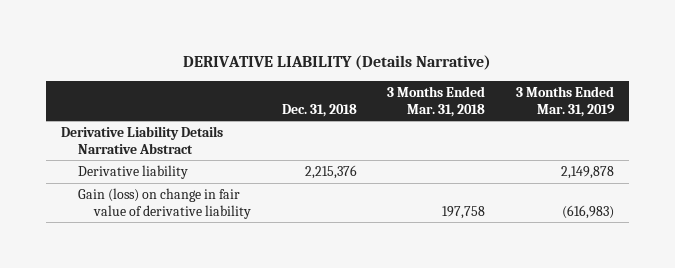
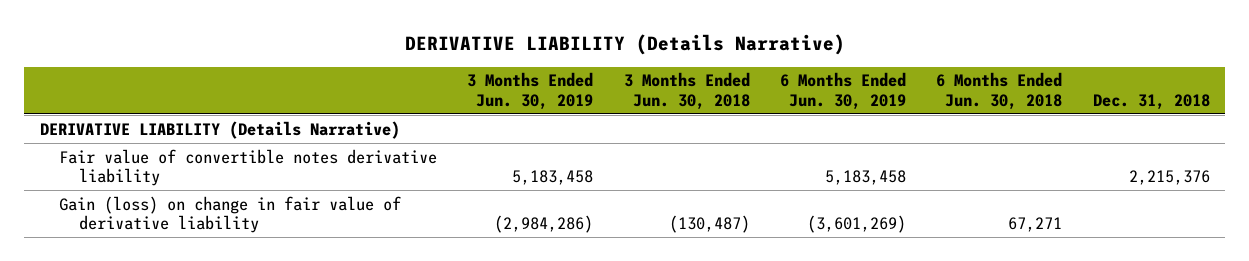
- | Dec. 31, 2018 | 3 Months Ended Mar. 31, 2018 | 3 Months Ended Mar. 31, 2019
+ | 3 Months Ended Jun. 30, 2019 | 3 Months Ended Jun. 30, 2018 | 6 Months Ended Jun. 30, 2019 | 6 Months Ended Jun. 30, 2018 | Dec. 31, 2018
- Derivative Liability Details Narrative Abstract
- Derivative liability | 2,215,376 | | 2,149,878
+ DERIVATIVE LIABILITY (Details Narrative)
+ Fair value of convertible notes derivative liability | 5,183,458 | | 5,183,458 | | 2,215,376

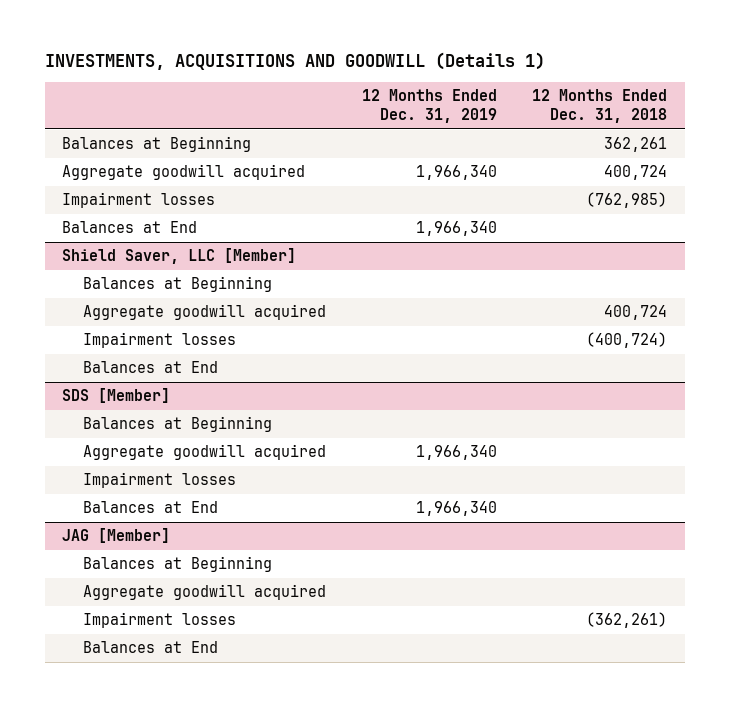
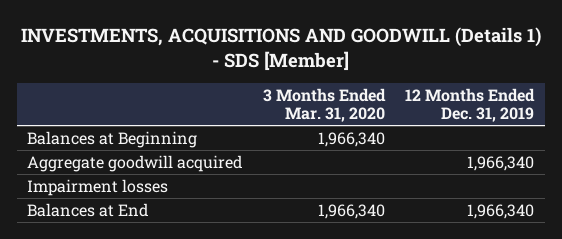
- INVESTMENTS, ACQUISITIONS AND GOODWILL (Details 1)
+ INVESTMENTS, ACQUISITIONS AND GOODWILL (Details 1) - SDS [Member]
- | 12 Months Ended Dec. 31, 2019 | 12 Months Ended Dec. 31, 2018
+ | 3 Months Ended Mar. 31, 2020 | 12 Months Ended Dec. 31, 2019
- Shield Saver, LLC [Member]
- Balances at Beginning
- Aggregate goodwill acquired | | 400,724
- Impairment losses | | (400,724)
- Balances at End
- SDS [Member]
- Balances at Beginning
- Aggregate goodwill acquired | 1,966,340 |
- Impairment losses
- Balances at End | 1,966,340 |
- JAG [Member]
- Balances at Beginning
- Aggregate goodwill acquired
- Impairment losses | | (362,261)
- Balances at End

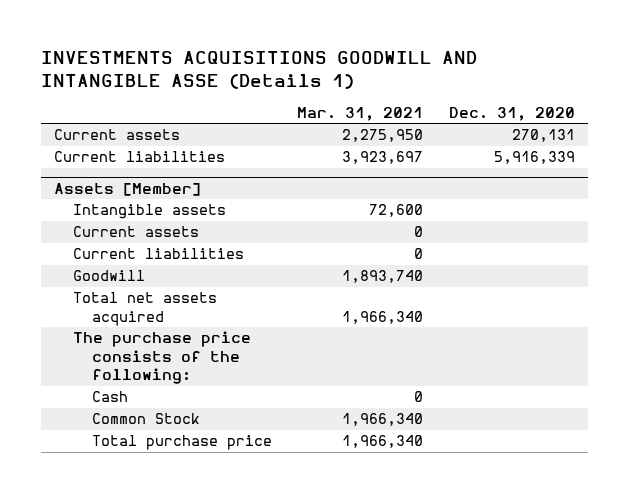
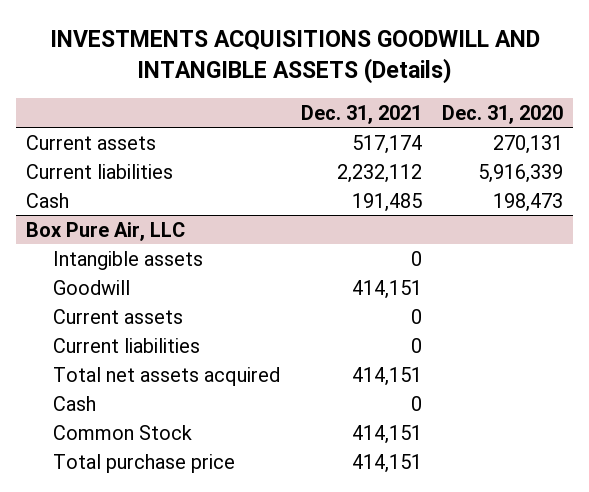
- INVESTMENTS ACQUISITIONS GOODWILL AND INTANGIBLE ASSE (Details 1)
+ INVESTMENTS ACQUISITIONS GOODWILL AND INTANGIBLE ASSETS (Details)
- | Mar. 31, 2021 | Dec. 31, 2020
+ | Dec. 31, 2021 | Dec. 31, 2020
- Assets [Member]
- Intangible assets | 72,600 |
- Current assets | 0 |
- Current liabilities | 0 |
- Goodwill | 1,893,740 |
- Total net assets acquired | 1,966,340 |
- The purchase price consists of the following:
- Cash | 0 |
- Common Stock | 1,966,340 |
- Total purchase price | 1,966,340 |
+ Cash | 191,485 | 198,473
+ Box Pure Air, LLC
+ Intangible assets | 0 |
+ Goodwill | 414,151 |
+ Current assets | 0 |
+ Current liabilities | 0 |
+ Total net assets acquired | 414,151 |
+ Cash | 0 |
+ Common Stock | 414,151 |
+ Total purchase price | 414,151 |

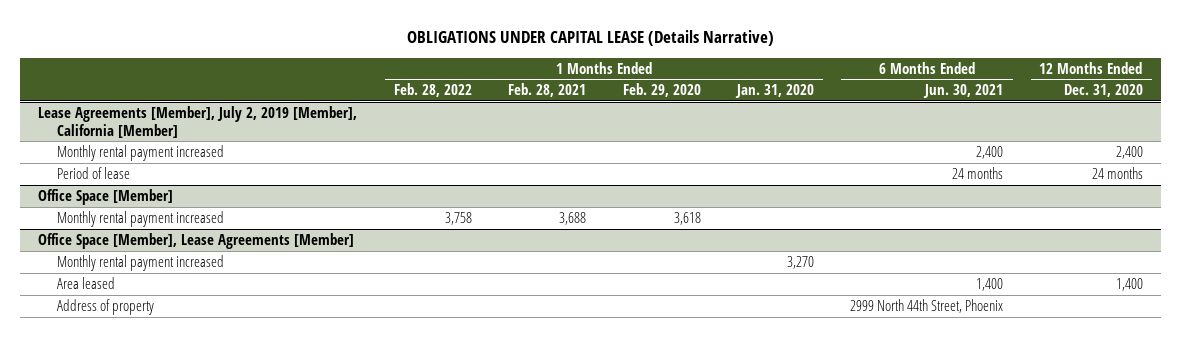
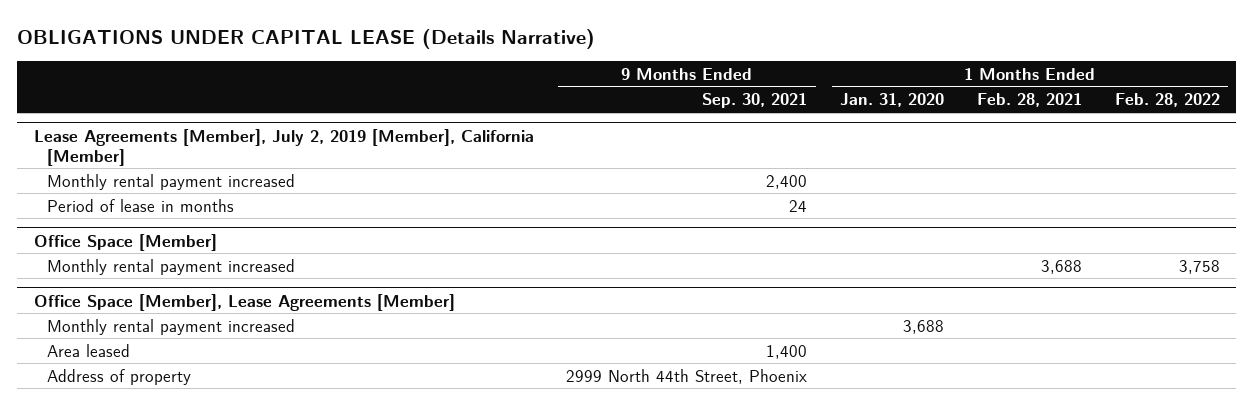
- | 1 Months Ended Feb. 28, 2022 | 1 Months Ended Feb. 28, 2021 | 1 Months Ended Feb. 29, 2020 | 1 Months Ended Jan. 31, 2020 | 6 Months Ended Jun. 30, 2021 | 12 Months Ended Dec. 31, 2020
+ | 9 Months Ended Sep. 30, 2021 | 1 Months Ended Jan. 31, 2020 | 1 Months Ended Feb. 28, 2021 | 1 Months Ended Feb. 28, 2022
@ Lease Agreements [Member], July 2, 2019 [Member], California [Member]
- Period of lease | | | | | 24 months | 24 months
+ Period of lease in months | 24 | | |
@ Office Space [Member], Lease Agreements [Member]
- Monthly rental payment increased | | | | 3,270 | |
+ Monthly rental payment increased | | 3,688 | |

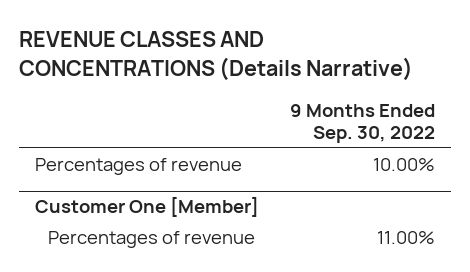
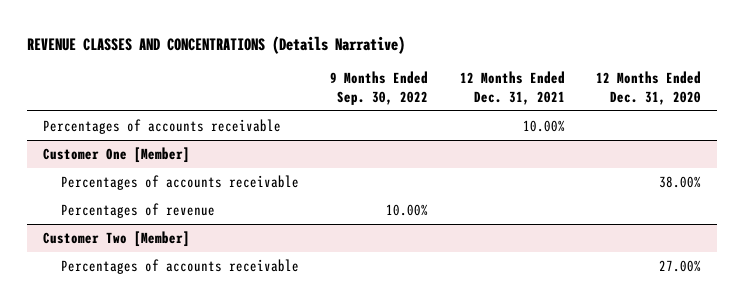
- | 9 Months Ended Sep. 30, 2022
+ | 9 Months Ended Sep. 30, 2022 | 12 Months Ended Dec. 31, 2021 | 12 Months Ended Dec. 31, 2020
- Percentages of revenue | 10.00%
+ Percentages of accounts receivable | | 10.00% |
@ Customer One [Member]
- Percentages of revenue | 11.00%
+ Percentages of accounts receivable | | | 38.00%
+ Percentages of revenue | 10.00% | |
+ Customer Two [Member]
+ Percentages of accounts receivable | | | 27.00%

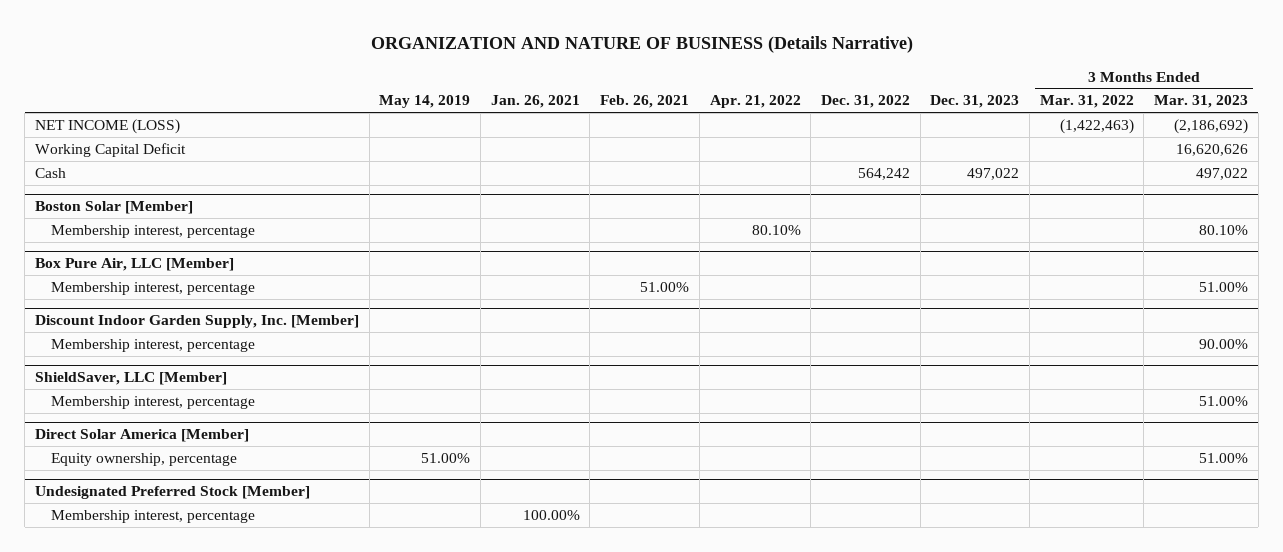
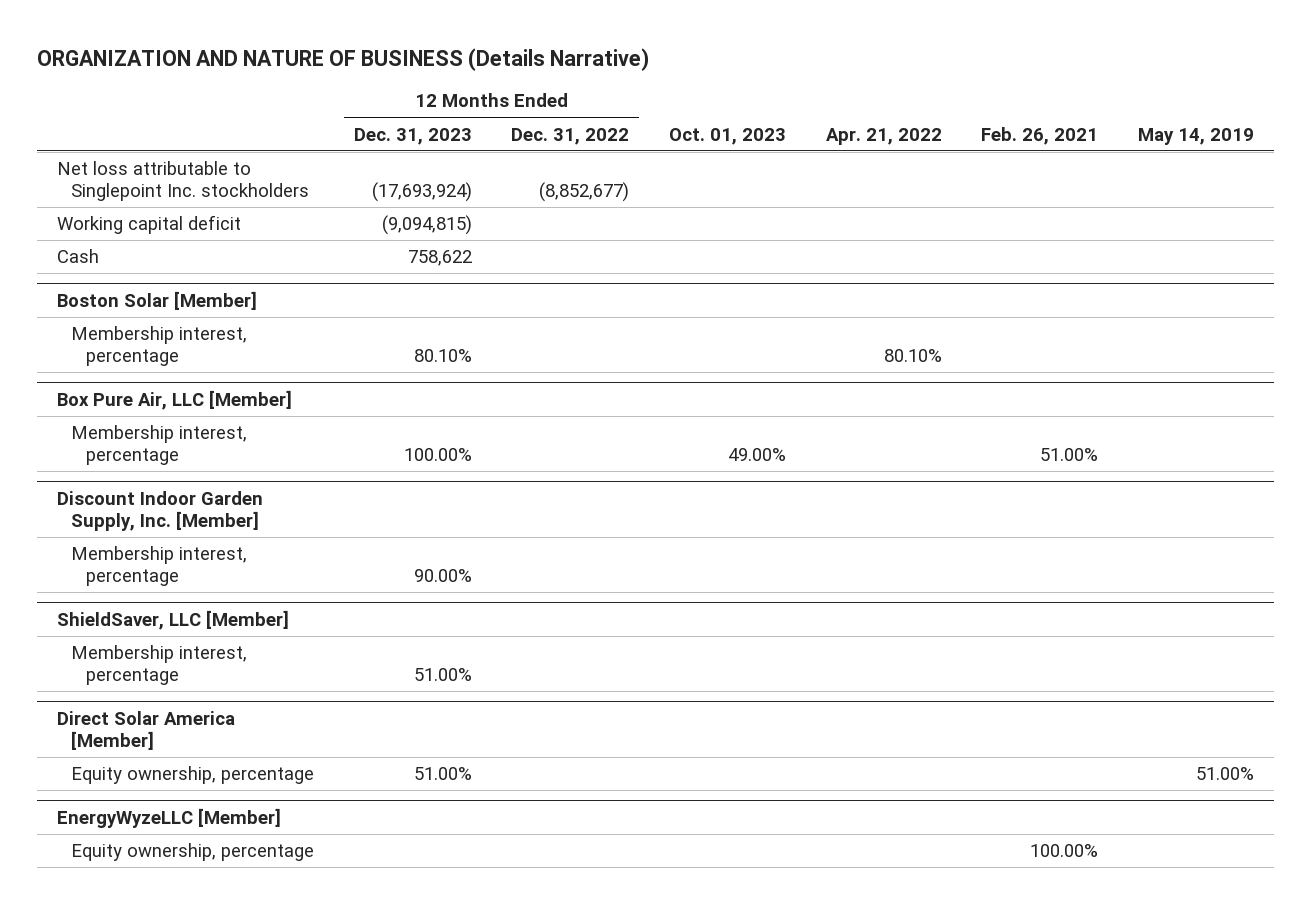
- | May 14, 2019 | Jan. 26, 2021 | Feb. 26, 2021 | Apr. 21, 2022 | Dec. 31, 2022 | Dec. 31, 2023 | 3 Months Ended Mar. 31, 2022 | 3 Months Ended Mar. 31, 2023
+ | 12 Months Ended Dec. 31, 2023 | 12 Months Ended Dec. 31, 2022 | Oct. 01, 2023 | Apr. 21, 2022 | Feb. 26, 2021 | May 14, 2019
- NET INCOME (LOSS) | | | | | | | (1,422,463) | (2,186,692)
- Working Capital Deficit | | | | | | | | 16,620,626
+ Net loss attributable to Singlepoint Inc. stockholders | (17,693,924) | (8,852,677) | | | |
+ Working capital deficit | (9,094,815) | | | | |
- Undesignated Preferred Stock [Member]
- Membership interest, percentage | | 100.00% | | | | | |
+ EnergyWyzeLLC [Member]
+ Equity ownership, percentage | | | | | 100.00% |

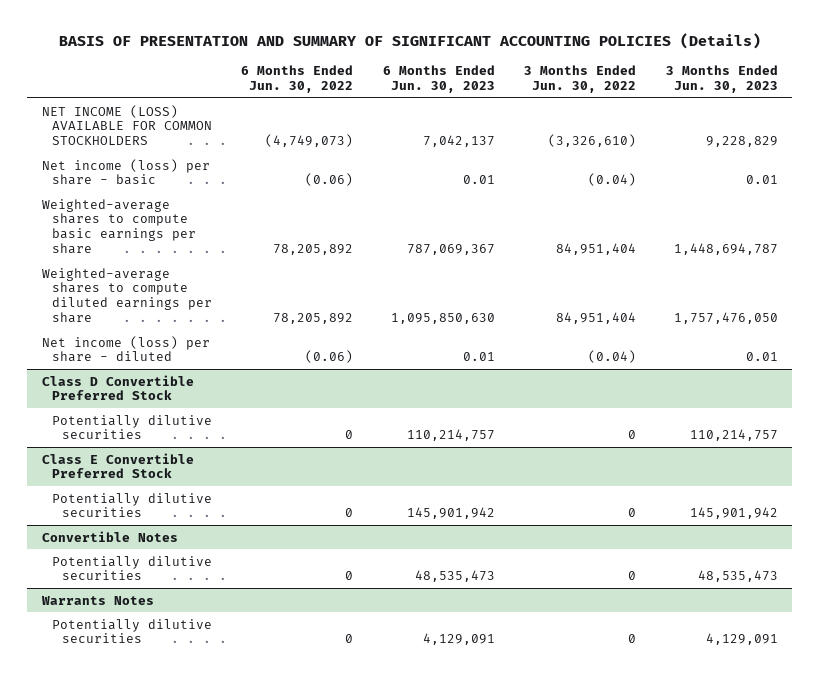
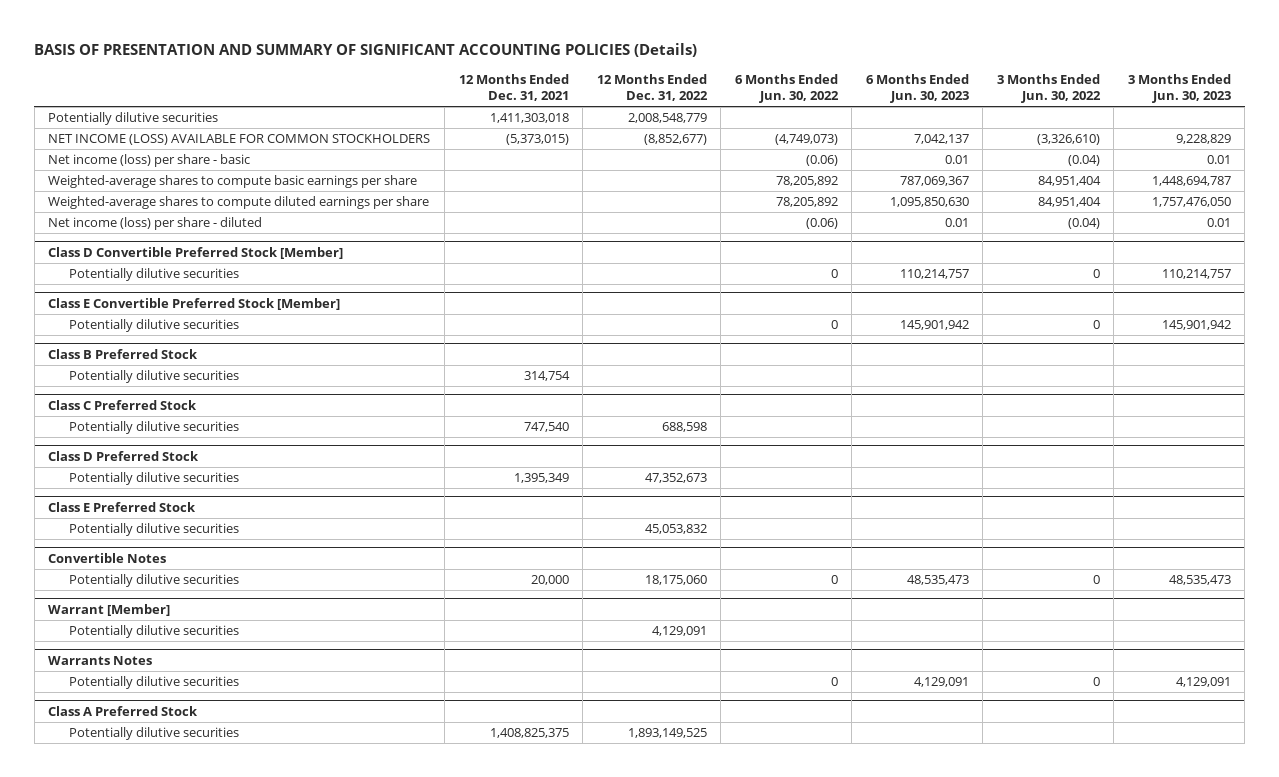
- | 6 Months Ended Jun. 30, 2022 | 6 Months Ended Jun. 30, 2023 | 3 Months Ended Jun. 30, 2022 | 3 Months Ended Jun. 30, 2023
+ | 12 Months Ended Dec. 31, 2021 | 12 Months Ended Dec. 31, 2022 | 6 Months Ended Jun. 30, 2022 | 6 Months Ended Jun. 30, 2023 | 3 Months Ended Jun. 30, 2022 | 3 Months Ended Jun. 30, 2023
+ Potentially dilutive securities | 1,411,303,018 | 2,008,548,779 | | | |
- Class D Convertible Preferred Stock
+ Class D Convertible Preferred Stock [Member]
- Class E Convertible Preferred Stock
+ Class E Convertible Preferred Stock [Member]
+ Class B Preferred Stock
+ Potentially dilutive securities | 314,754 | | | | |
+ Class C Preferred Stock
+ Potentially dilutive securities | 747,540 | 688,598 | | | |
+ Class D Preferred Stock
+ Potentially dilutive securities | 1,395,349 | 47,352,673 | | | |
+ Class E Preferred Stock
+ Potentially dilutive securities | | 45,053,832 | | | |
+ Warrant [Member]
+ Potentially dilutive securities | | 4,129,091 | | | |
+ Class A Preferred Stock
+ Potentially dilutive securities | 1,408,825,375 | 1,893,149,525 | | | |

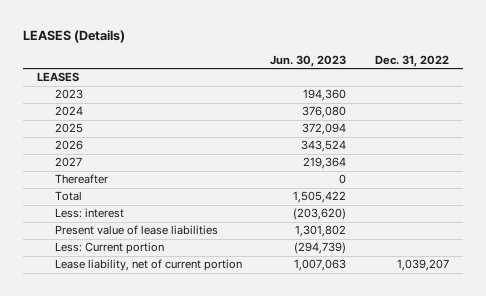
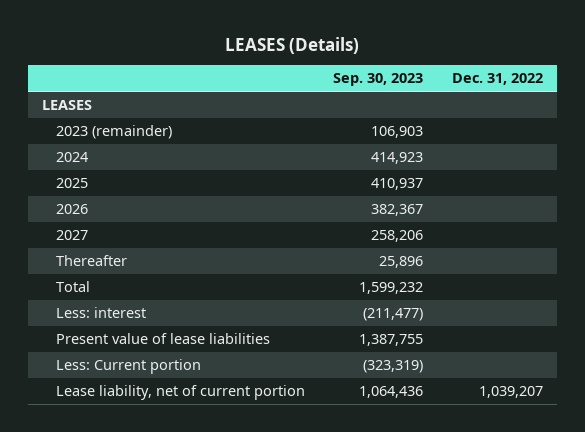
- | Jun. 30, 2023 | Dec. 31, 2022
+ | Sep. 30, 2023 | Dec. 31, 2022
- 2023 | 194,360 |
+ 2023 (remainder) | 106,903 |

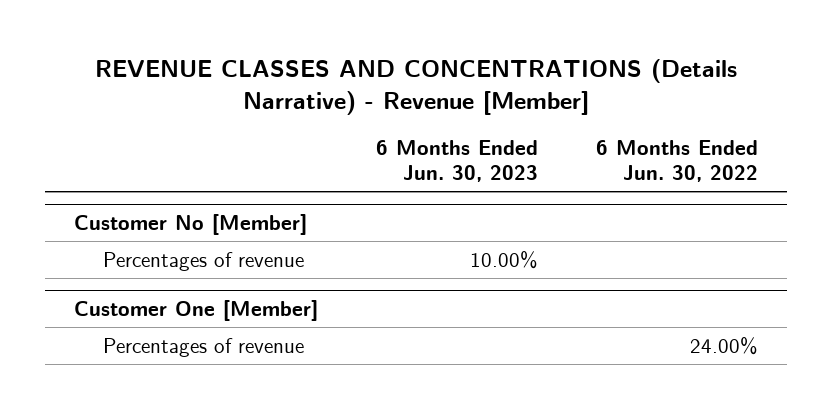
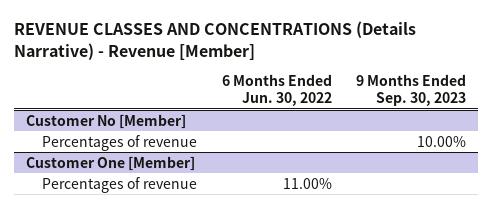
- | 6 Months Ended Jun. 30, 2023 | 6 Months Ended Jun. 30, 2022
+ | 6 Months Ended Jun. 30, 2022 | 9 Months Ended Sep. 30, 2023
@ Customer One [Member]
- Percentages of revenue | | 24.00%
+ Percentages of revenue | 11.00% |

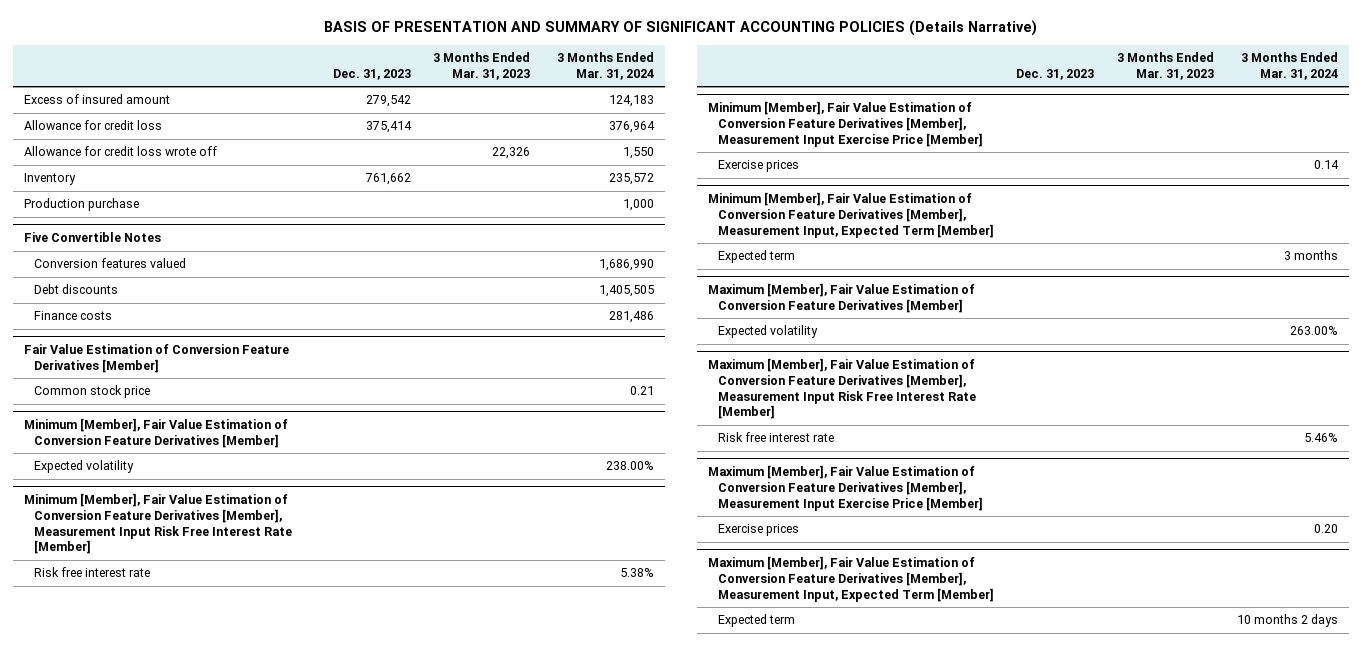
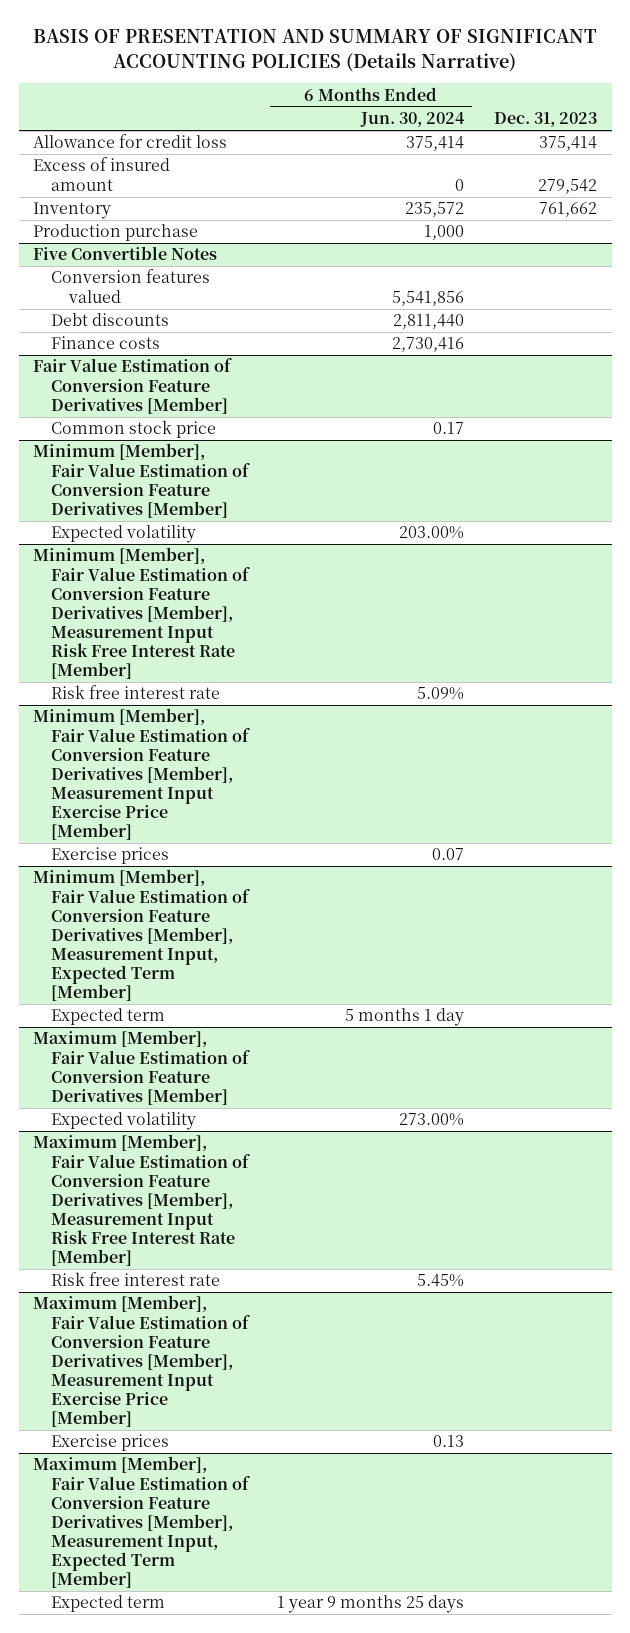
- | Dec. 31, 2023 | 3 Months Ended Mar. 31, 2023 | 3 Months Ended Mar. 31, 2024
+ | 6 Months Ended Jun. 30, 2024 | Dec. 31, 2023
- Allowance for credit loss wrote off | | 22,326 | 1,550
moved down: Excess of insured amount | 0 | 279,542

